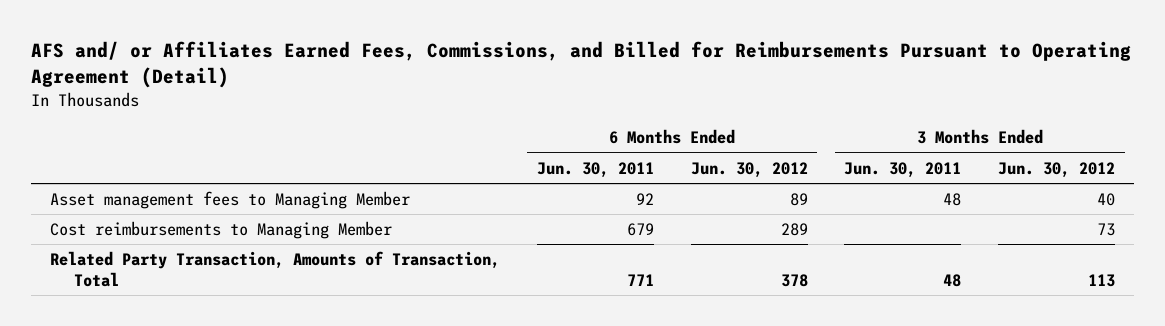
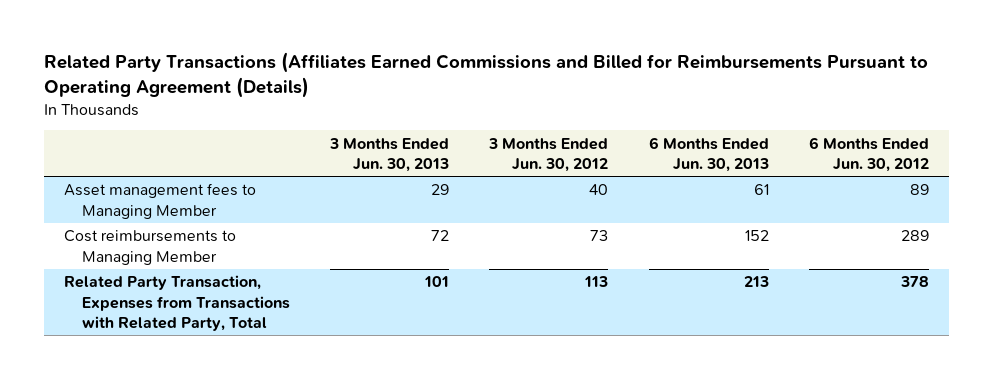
- AFS and/ or Affiliates Earned Fees, Commissions, and Billed for Reimbursements Pursuant to Operating Agreement (Detail)
+ Related Party Transactions (Affiliates Earned Commissions and Billed for Reimbursements Pursuant to Operating Agreement (Details)
- | 6 Months Ended Jun. 30, 2011 | 6 Months Ended Jun. 30, 2012 | 3 Months Ended Jun. 30, 2011 | 3 Months Ended Jun. 30, 2012
+ | 3 Months Ended Jun. 30, 2013 | 3 Months Ended Jun. 30, 2012 | 6 Months Ended Jun. 30, 2013 | 6 Months Ended Jun. 30, 2012
- Related Party Transaction, Amounts of Transaction, Total | 771 | 378 | 48 | 113
+ Related Party Transaction, Expenses from Transactions with Related Party, Total | 101 | 113 | 213 | 378

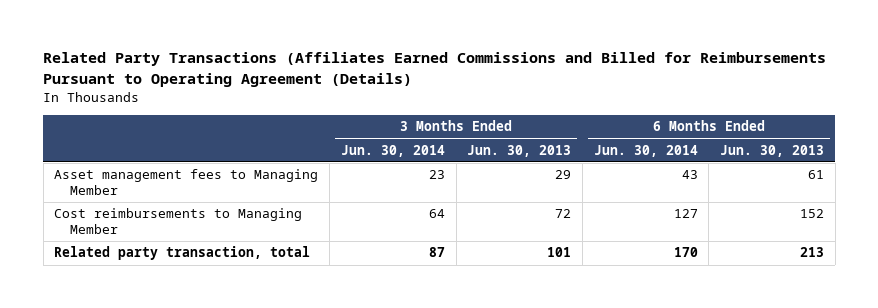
- | 3 Months Ended Jun. 30, 2013 | 3 Months Ended Jun. 30, 2012 | 6 Months Ended Jun. 30, 2013 | 6 Months Ended Jun. 30, 2012
+ | 3 Months Ended Jun. 30, 2014 | 3 Months Ended Jun. 30, 2013 | 6 Months Ended Jun. 30, 2014 | 6 Months Ended Jun. 30, 2013
- Related Party Transaction, Expenses from Transactions with Related Party, Total | 101 | 113 | 213 | 378
+ Related party transaction, total | 87 | 101 | 170 | 213

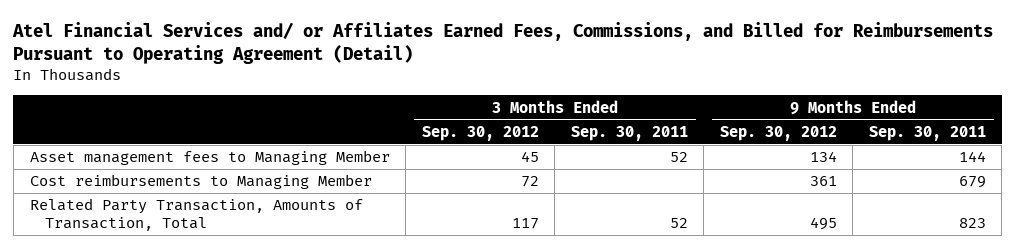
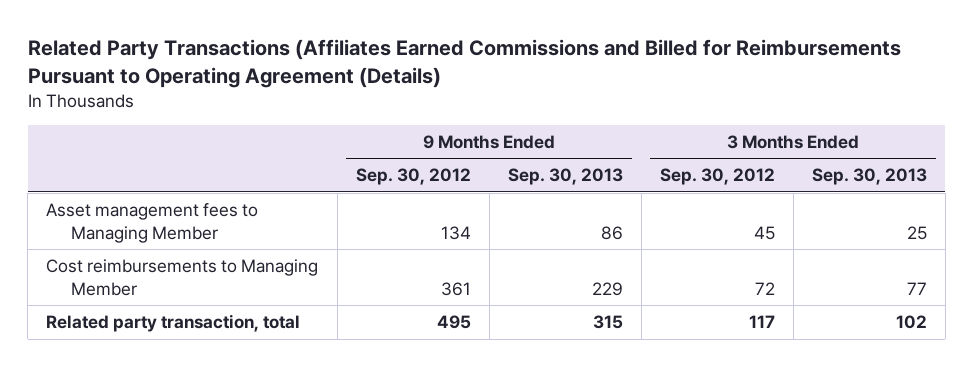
- Atel Financial Services and/ or Affiliates Earned Fees, Commissions, and Billed for Reimbursements Pursuant to Operating Agreement (Detail)
+ Related Party Transactions (Affiliates Earned Commissions and Billed for Reimbursements Pursuant to Operating Agreement (Details)
- | 3 Months Ended Sep. 30, 2012 | 3 Months Ended Sep. 30, 2011 | 9 Months Ended Sep. 30, 2012 | 9 Months Ended Sep. 30, 2011
+ | 9 Months Ended Sep. 30, 2012 | 9 Months Ended Sep. 30, 2013 | 3 Months Ended Sep. 30, 2012 | 3 Months Ended Sep. 30, 2013
- Related Party Transaction, Amounts of Transaction, Total | 117 | 52 | 495 | 823
+ Related party transaction, total | 495 | 315 | 117 | 102

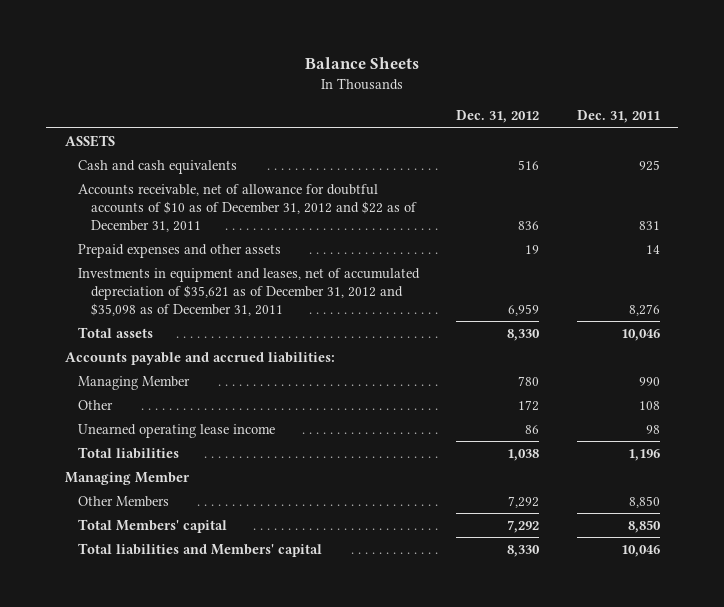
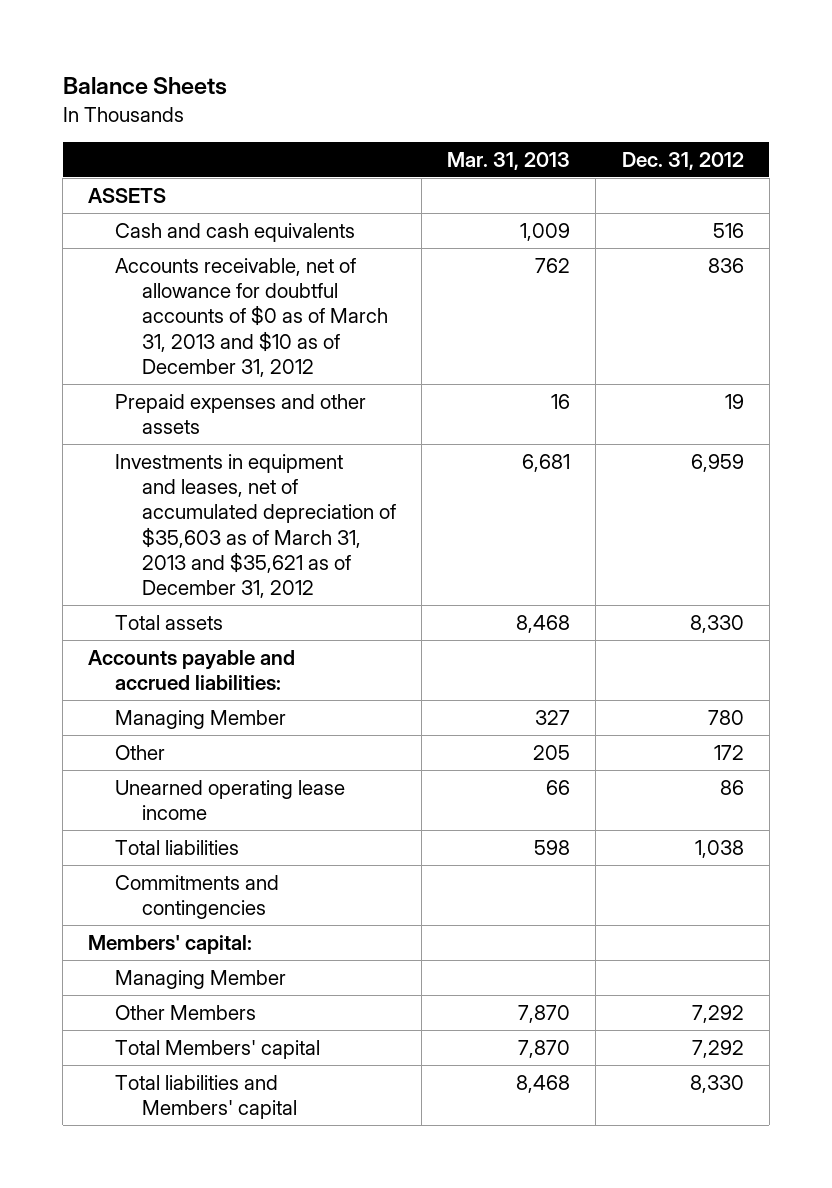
- | Dec. 31, 2012 | Dec. 31, 2011
+ | Mar. 31, 2013 | Dec. 31, 2012
- Accounts receivable, net of allowance for doubtful accounts of $10 as of December 31, 2012 and $22 as of December 31, 2011 | 836 | 831
+ Accounts receivable, net of allowance for doubtful accounts of $0 as of March 31, 2013 and $10 as of December 31, 2012 | 762 | 836
- Investments in equipment and leases, net of accumulated depreciation of $35,621 as of December 31, 2012 and $35,098 as of December 31, 2011 | 6,959 | 8,276
+ Investments in equipment and leases, net of accumulated depreciation of $35,603 as of March 31, 2013 and $35,621 as of December 31, 2012 | 6,681 | 6,959
+ Commitments and contingencies
+ Members' capital:

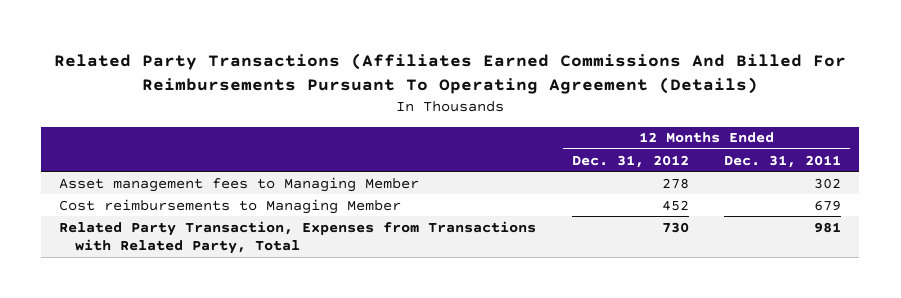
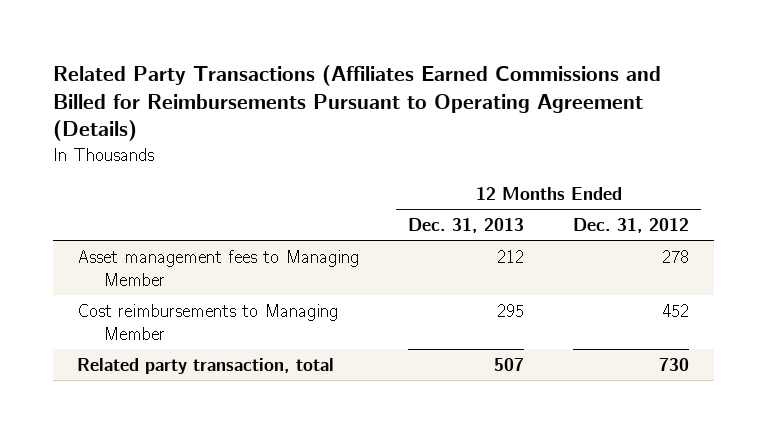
- Related Party Transactions (Affiliates Earned Commissions And Billed For Reimbursements Pursuant To Operating Agreement (Details)
+ Related Party Transactions (Affiliates Earned Commissions and Billed for Reimbursements Pursuant to Operating Agreement (Details)
- | 12 Months Ended Dec. 31, 2012 | 12 Months Ended Dec. 31, 2011
+ | 12 Months Ended Dec. 31, 2013 | 12 Months Ended Dec. 31, 2012
- Related Party Transaction, Expenses from Transactions with Related Party, Total | 730 | 981
+ Related party transaction, total | 507 | 730

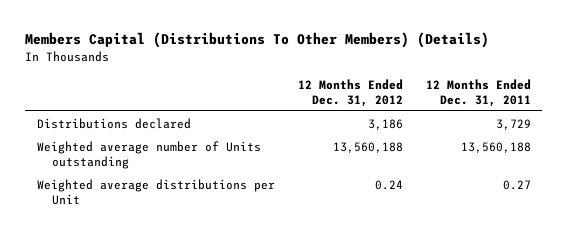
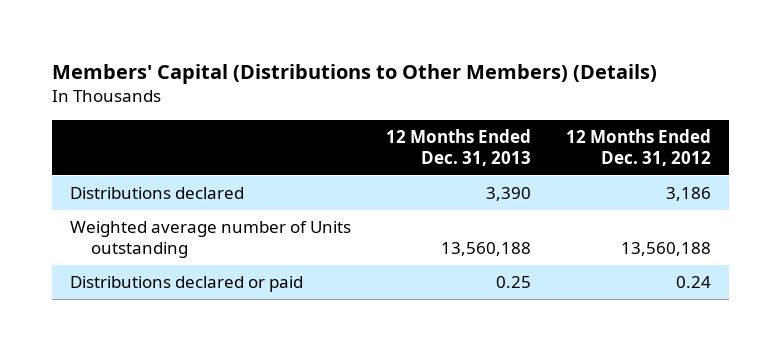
- Members Capital (Distributions To Other Members) (Details)
+ Members' Capital (Distributions to Other Members) (Details)
- | 12 Months Ended Dec. 31, 2012 | 12 Months Ended Dec. 31, 2011
+ | 12 Months Ended Dec. 31, 2013 | 12 Months Ended Dec. 31, 2012
- Weighted average distributions per Unit | 0.24 | 0.27
+ Distributions declared or paid | 0.25 | 0.24

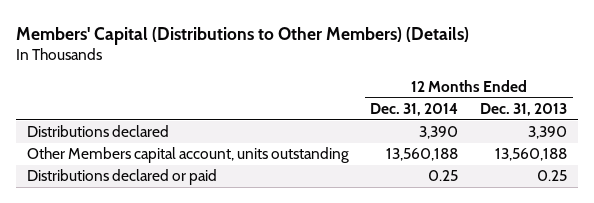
- | 12 Months Ended Dec. 31, 2013 | 12 Months Ended Dec. 31, 2012
+ | 12 Months Ended Dec. 31, 2014 | 12 Months Ended Dec. 31, 2013
- Weighted average number of Units outstanding | 13,560,188 | 13,560,188
+ Other Members capital account, units outstanding | 13,560,188 | 13,560,188

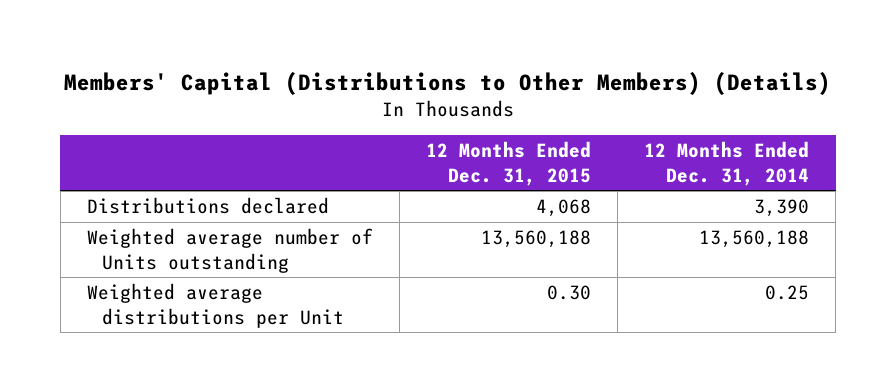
- | 12 Months Ended Dec. 31, 2014 | 12 Months Ended Dec. 31, 2013
+ | 12 Months Ended Dec. 31, 2015 | 12 Months Ended Dec. 31, 2014
- Other Members capital account, units outstanding | 13,560,188 | 13,560,188
- Distributions declared or paid | 0.25 | 0.25
+ Weighted average number of Units outstanding | 13,560,188 | 13,560,188
+ Weighted average distributions per Unit | 0.30 | 0.25

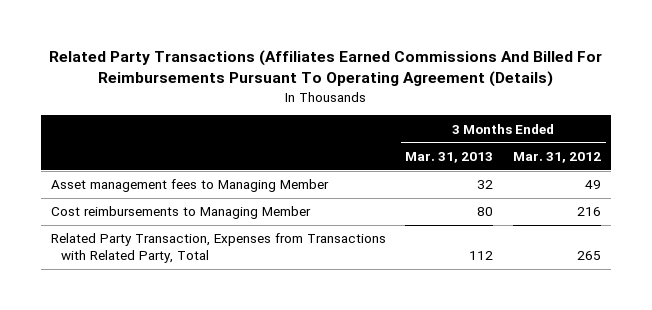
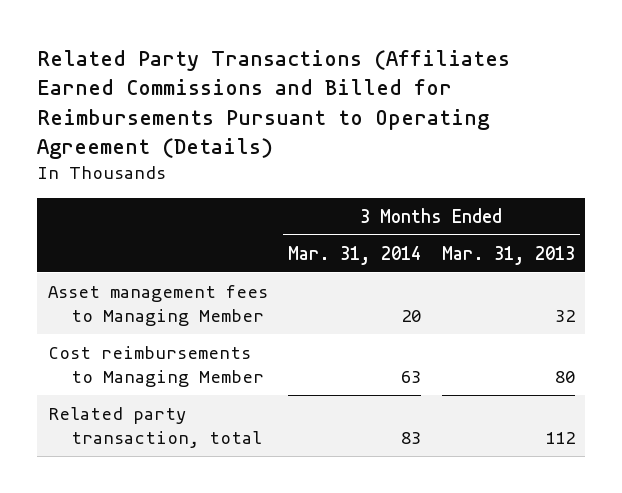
- Related Party Transactions (Affiliates Earned Commissions And Billed For Reimbursements Pursuant To Operating Agreement (Details)
+ Related Party Transactions (Affiliates Earned Commissions and Billed for Reimbursements Pursuant to Operating Agreement (Details)
- | 3 Months Ended Mar. 31, 2013 | 3 Months Ended Mar. 31, 2012
+ | 3 Months Ended Mar. 31, 2014 | 3 Months Ended Mar. 31, 2013
- Related Party Transaction, Expenses from Transactions with Related Party, Total | 112 | 265
+ Related party transaction, total | 83 | 112

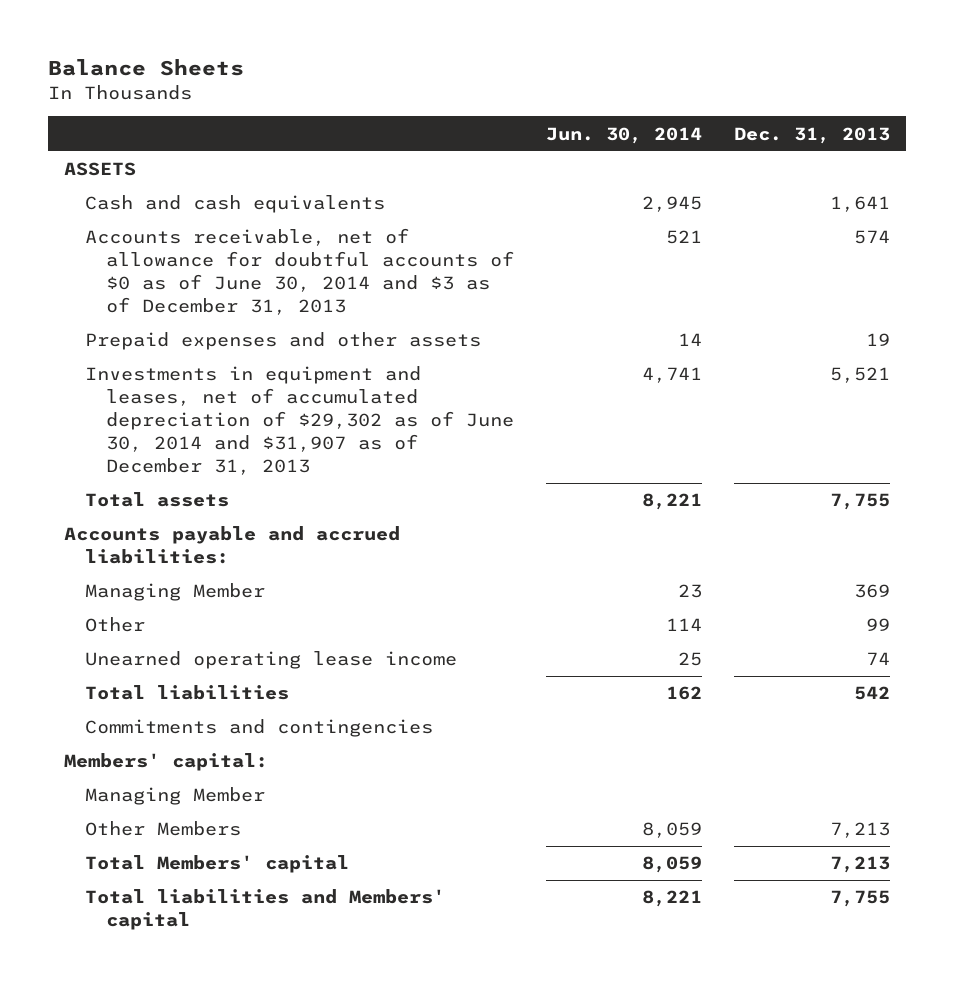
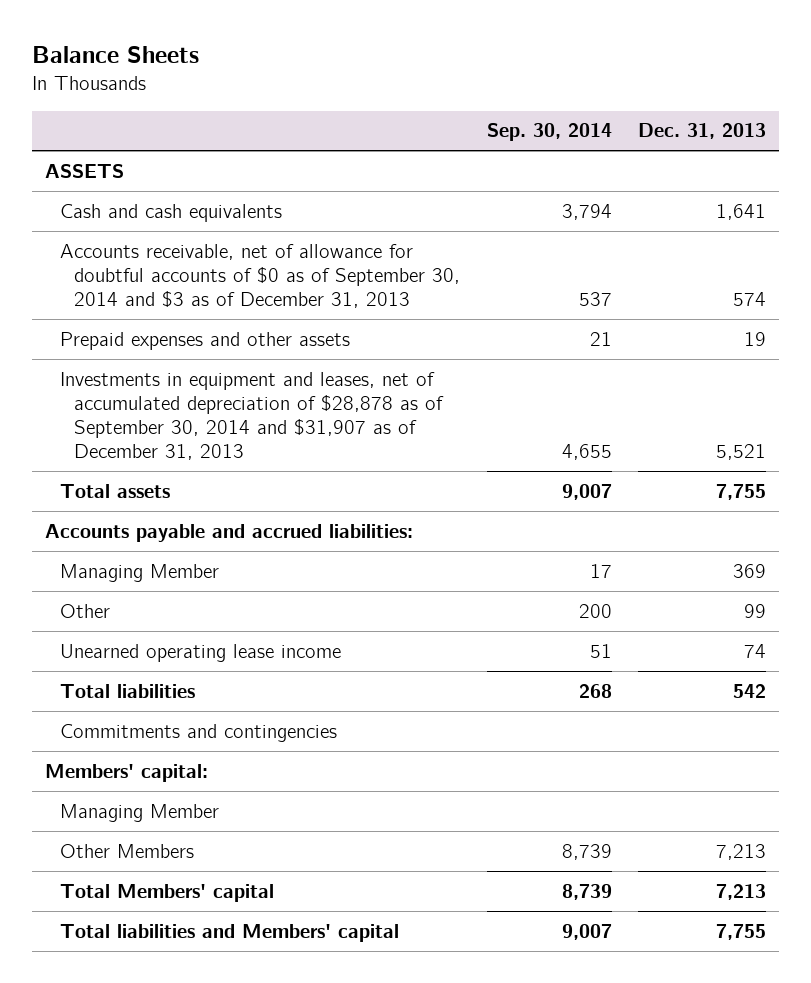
- | Jun. 30, 2014 | Dec. 31, 2013
+ | Sep. 30, 2014 | Dec. 31, 2013
- Accounts receivable, net of allowance for doubtful accounts of $0 as of June 30, 2014 and $3 as of December 31, 2013 | 521 | 574
+ Accounts receivable, net of allowance for doubtful accounts of $0 as of September 30, 2014 and $3 as of December 31, 2013 | 537 | 574
- Investments in equipment and leases, net of accumulated depreciation of $29,302 as of June 30, 2014 and $31,907 as of December 31, 2013 | 4,741 | 5,521
+ Investments in equipment and leases, net of accumulated depreciation of $28,878 as of September 30, 2014 and $31,907 as of December 31, 2013 | 4,655 | 5,521

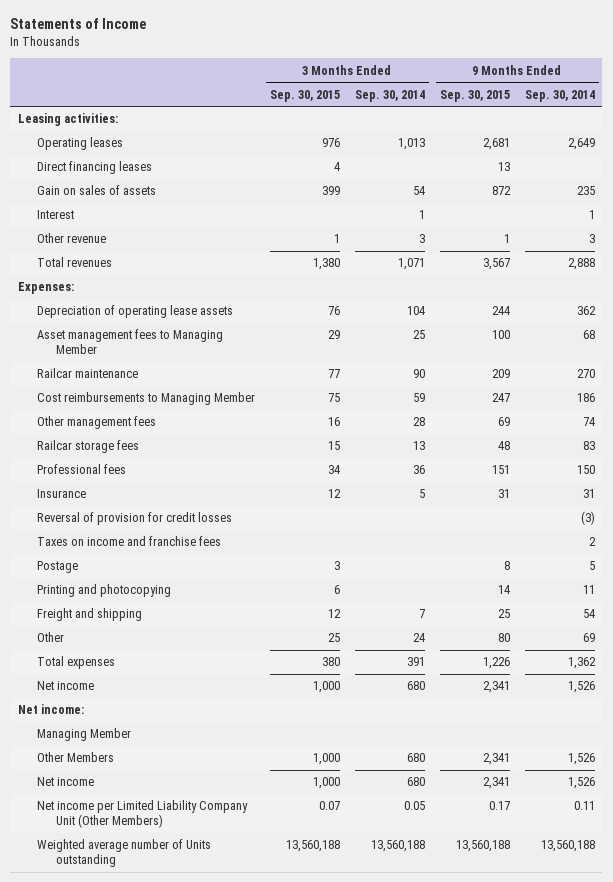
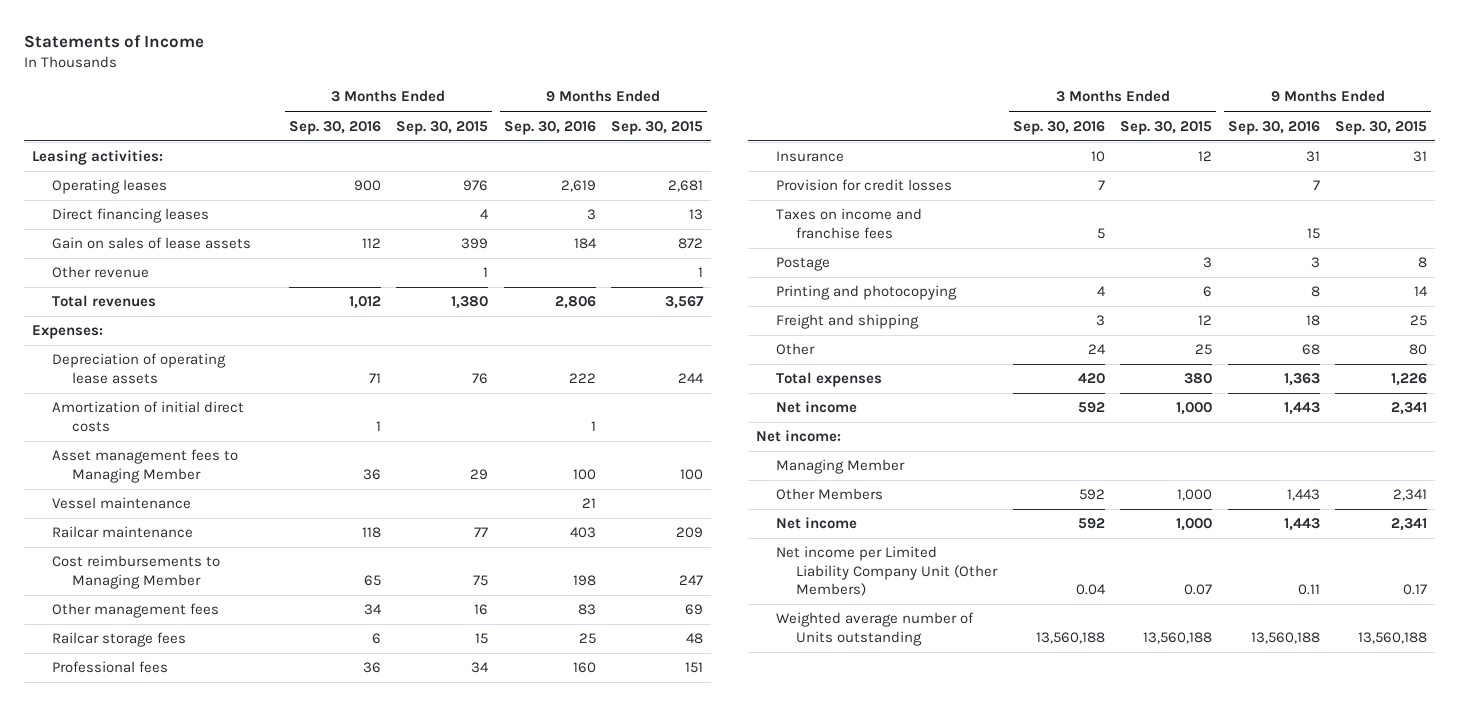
- | 3 Months Ended Sep. 30, 2015 | 3 Months Ended Sep. 30, 2014 | 9 Months Ended Sep. 30, 2015 | 9 Months Ended Sep. 30, 2014
+ | 3 Months Ended Sep. 30, 2016 | 3 Months Ended Sep. 30, 2015 | 9 Months Ended Sep. 30, 2016 | 9 Months Ended Sep. 30, 2015
- Gain on sales of assets | 399 | 54 | 872 | 235
- Interest | | 1 | | 1
+ Gain on sales of lease assets | 112 | 399 | 184 | 872
+ Amortization of initial direct costs | 1 | | 1 |
+ Vessel maintenance | | | 21 |
- Reversal of provision for credit losses | | | | (3)
+ Provision for credit losses | 7 | | 7 |

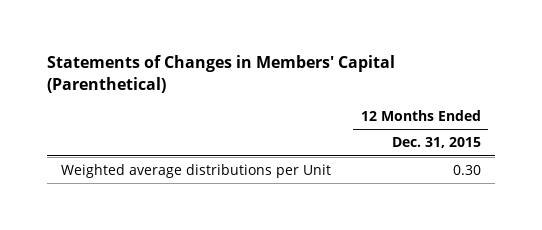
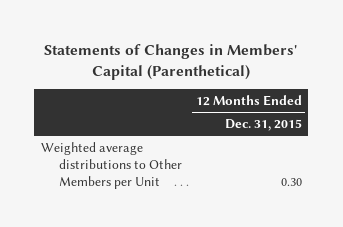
- Weighted average distributions per Unit | 0.30
+ Weighted average distributions to Other Members per Unit | 0.30

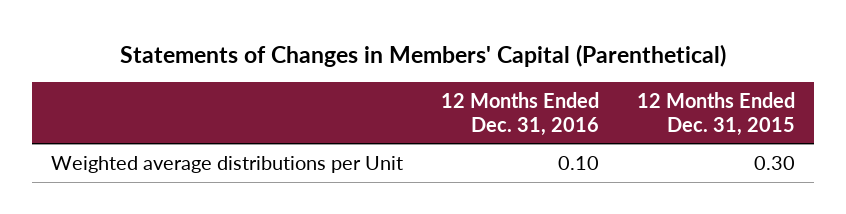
- | 12 Months Ended Dec. 31, 2015
+ | 12 Months Ended Dec. 31, 2016 | 12 Months Ended Dec. 31, 2015
- Weighted average distributions to Other Members per Unit | 0.30
+ Weighted average distributions per Unit | 0.10 | 0.30

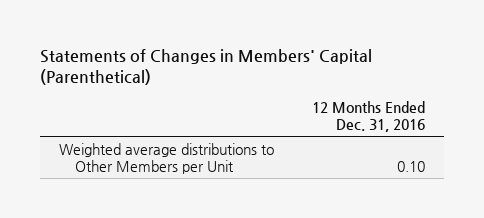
- | 12 Months Ended Dec. 31, 2016 | 12 Months Ended Dec. 31, 2015
+ | 12 Months Ended Dec. 31, 2016
- Weighted average distributions per Unit | 0.10 | 0.30
+ Weighted average distributions to Other Members per Unit | 0.10

